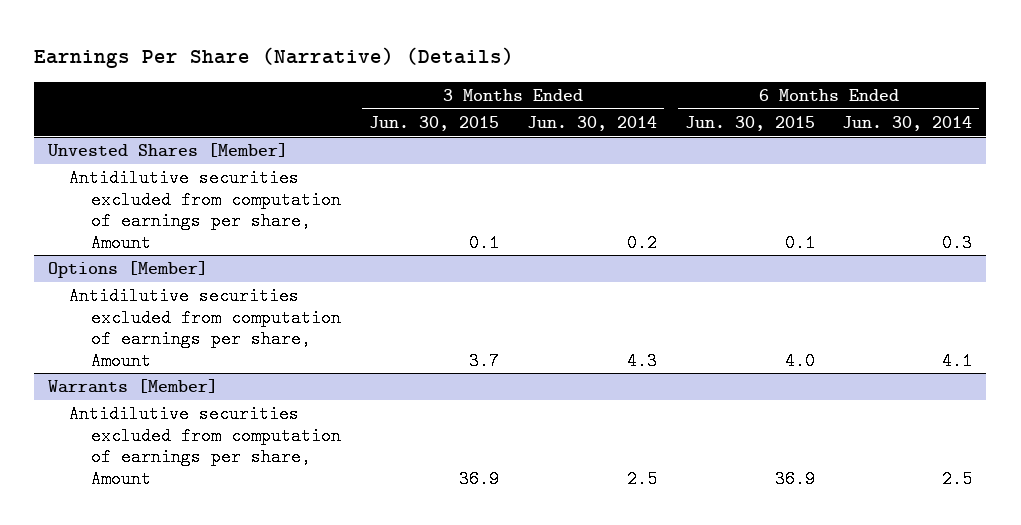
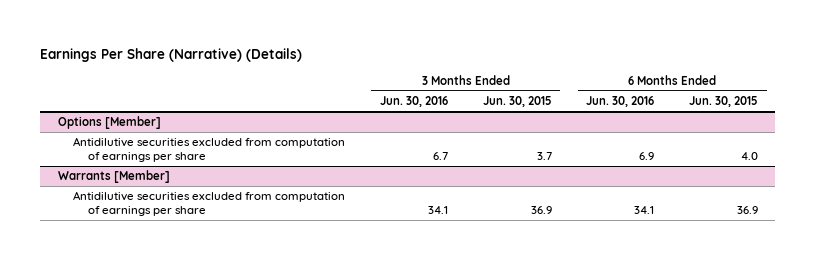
- | 3 Months Ended Jun. 30, 2015 | 3 Months Ended Jun. 30, 2014 | 6 Months Ended Jun. 30, 2015 | 6 Months Ended Jun. 30, 2014
+ | 3 Months Ended Jun. 30, 2016 | 3 Months Ended Jun. 30, 2015 | 6 Months Ended Jun. 30, 2016 | 6 Months Ended Jun. 30, 2015
- Unvested Shares [Member]
- Antidilutive securities excluded from computation of earnings per share, Amount | 0.1 | 0.2 | 0.1 | 0.3
@ Options [Member]
- Antidilutive securities excluded from computation of earnings per share, Amount | 3.7 | 4.3 | 4.0 | 4.1
+ Antidilutive securities excluded from computation of earnings per share | 6.7 | 3.7 | 6.9 | 4.0
@ Warrants [Member]
- Antidilutive securities excluded from computation of earnings per share, Amount | 36.9 | 2.5 | 36.9 | 2.5
+ Antidilutive securities excluded from computation of earnings per share | 34.1 | 36.9 | 34.1 | 36.9

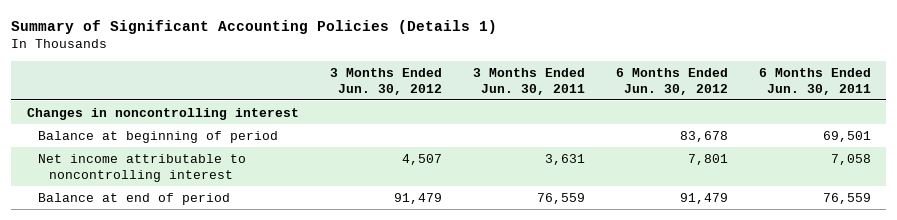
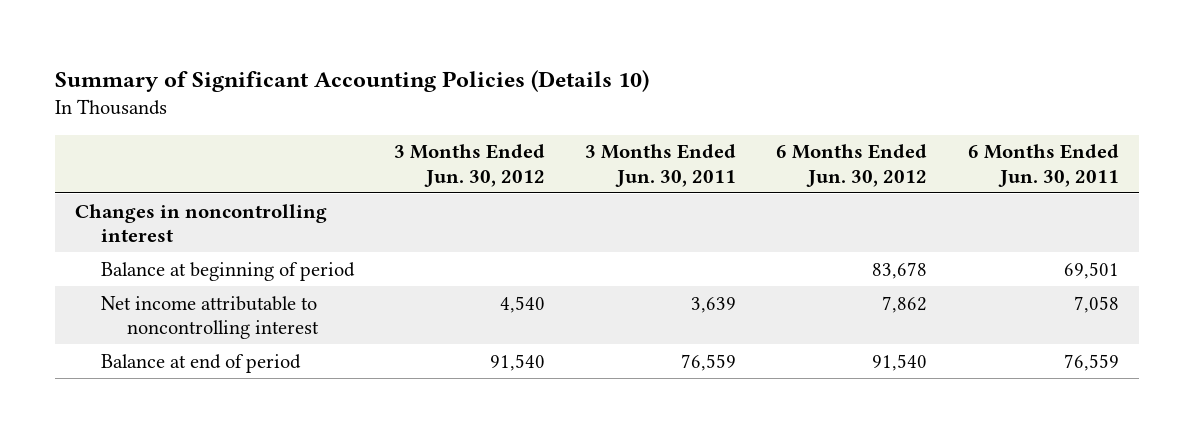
- Summary of Significant Accounting Policies (Details 1)
+ Summary of Significant Accounting Policies (Details 10)
- Net income attributable to noncontrolling interest | 4,507 | 3,631 | 7,801 | 7,058
- Balance at end of period | 91,479 | 76,559 | 91,479 | 76,559
+ Net income attributable to noncontrolling interest | 4,540 | 3,639 | 7,862 | 7,058
+ Balance at end of period | 91,540 | 76,559 | 91,540 | 76,559

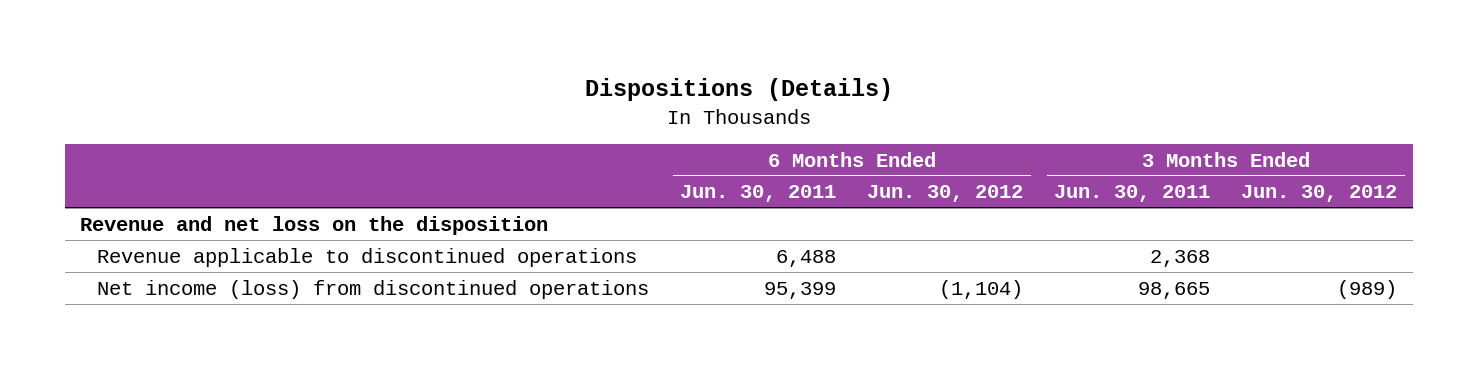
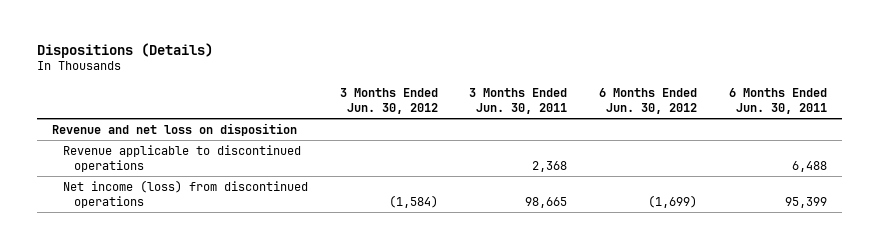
- | 6 Months Ended Jun. 30, 2011 | 6 Months Ended Jun. 30, 2012 | 3 Months Ended Jun. 30, 2011 | 3 Months Ended Jun. 30, 2012
+ | 3 Months Ended Jun. 30, 2012 | 3 Months Ended Jun. 30, 2011 | 6 Months Ended Jun. 30, 2012 | 6 Months Ended Jun. 30, 2011
- Revenue and net loss on the disposition
+ Revenue and net loss on disposition
- Net income (loss) from discontinued operations | 95,399 | (1,104) | 98,665 | (989)
+ Net income (loss) from discontinued operations | (1,584) | 98,665 | (1,699) | 95,399

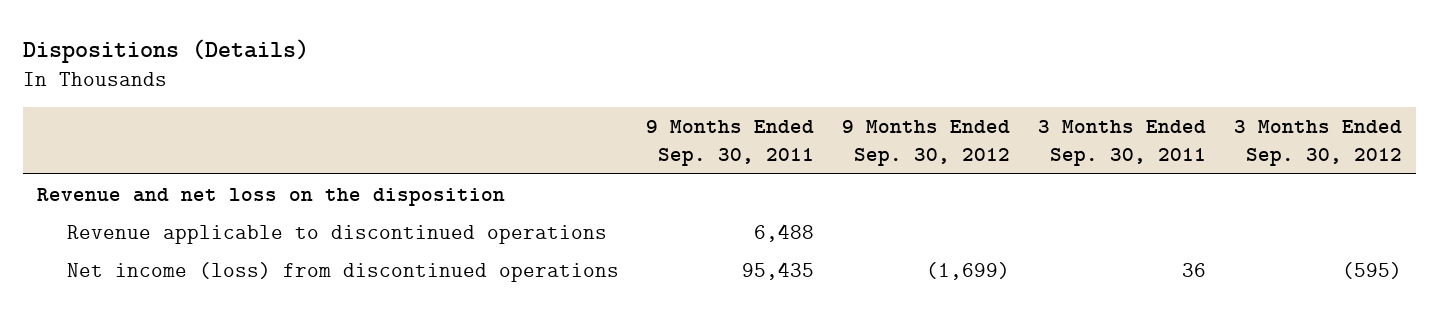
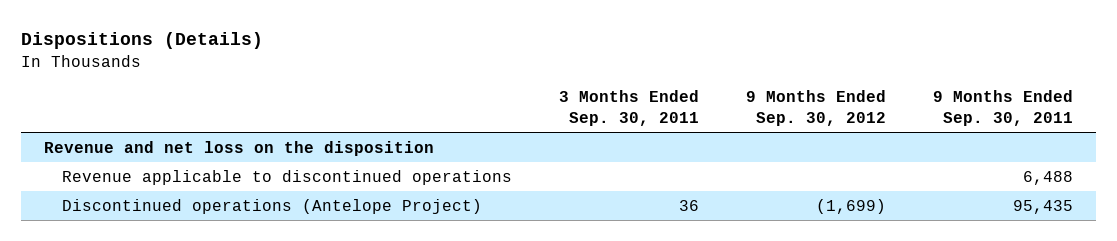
- | 9 Months Ended Sep. 30, 2011 | 9 Months Ended Sep. 30, 2012 | 3 Months Ended Sep. 30, 2011 | 3 Months Ended Sep. 30, 2012
+ | 3 Months Ended Sep. 30, 2011 | 9 Months Ended Sep. 30, 2012 | 9 Months Ended Sep. 30, 2011
- Net income (loss) from discontinued operations | 95,435 | (1,699) | 36 | (595)
+ Discontinued operations (Antelope Project) | 36 | (1,699) | 95,435

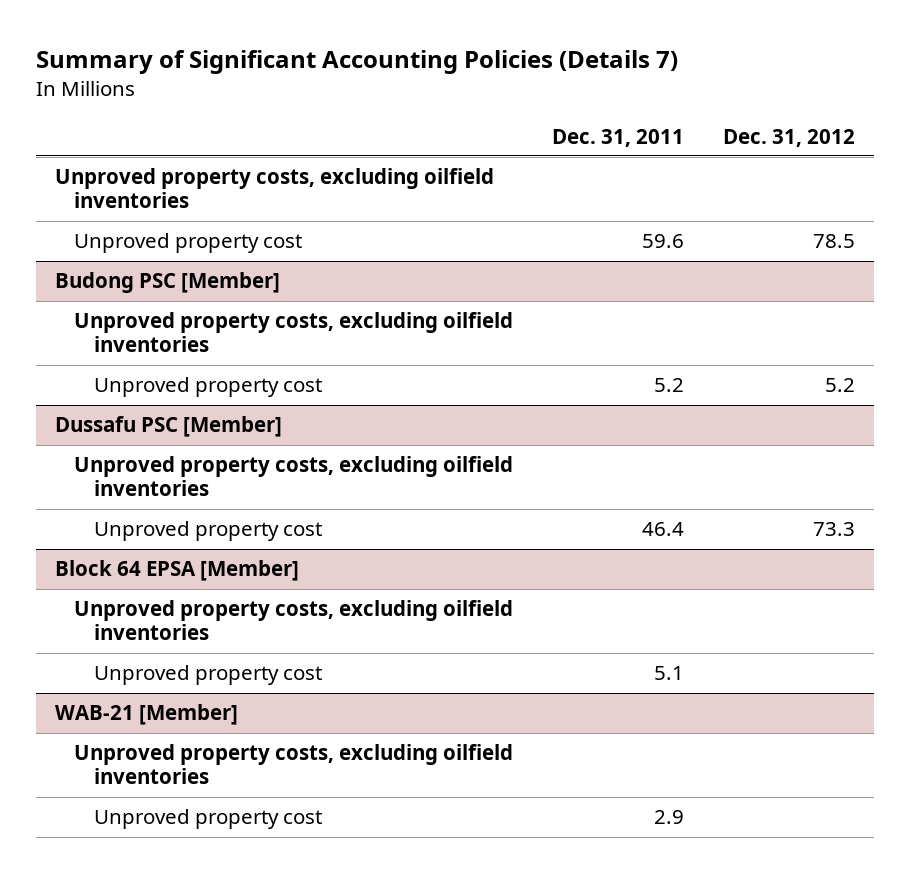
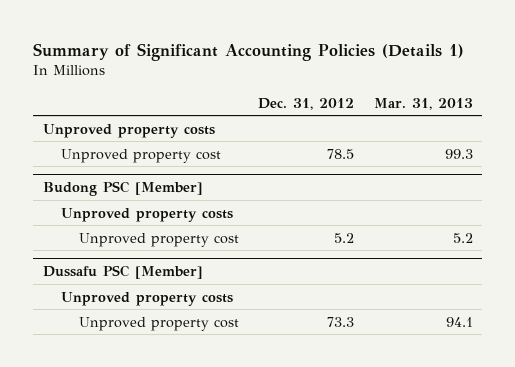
- Summary of Significant Accounting Policies (Details 7)
+ Summary of Significant Accounting Policies (Details 1)
- | Dec. 31, 2011 | Dec. 31, 2012
+ | Dec. 31, 2012 | Mar. 31, 2013
- Unproved property costs, excluding oilfield inventories
+ Unproved property costs
@ Budong PSC [Member]
- Unproved property costs, excluding oilfield inventories
+ Unproved property costs
@ Dussafu PSC [Member]
- Unproved property costs, excluding oilfield inventories
+ Unproved property costs
- Block 64 EPSA [Member]
- Unproved property costs, excluding oilfield inventories
- Unproved property cost | 5.1 |
- WAB-21 [Member]
- Unproved property costs, excluding oilfield inventories
- Unproved property cost | 2.9 |

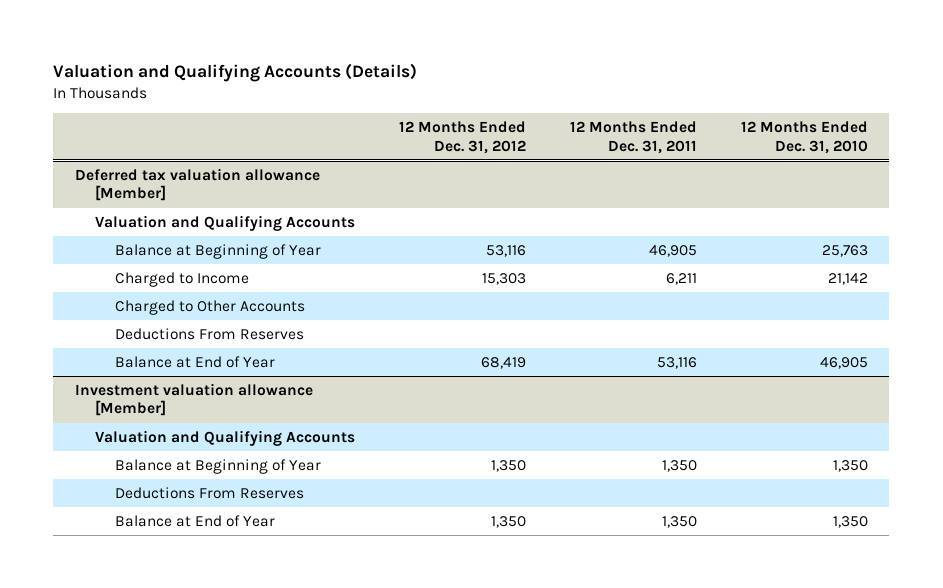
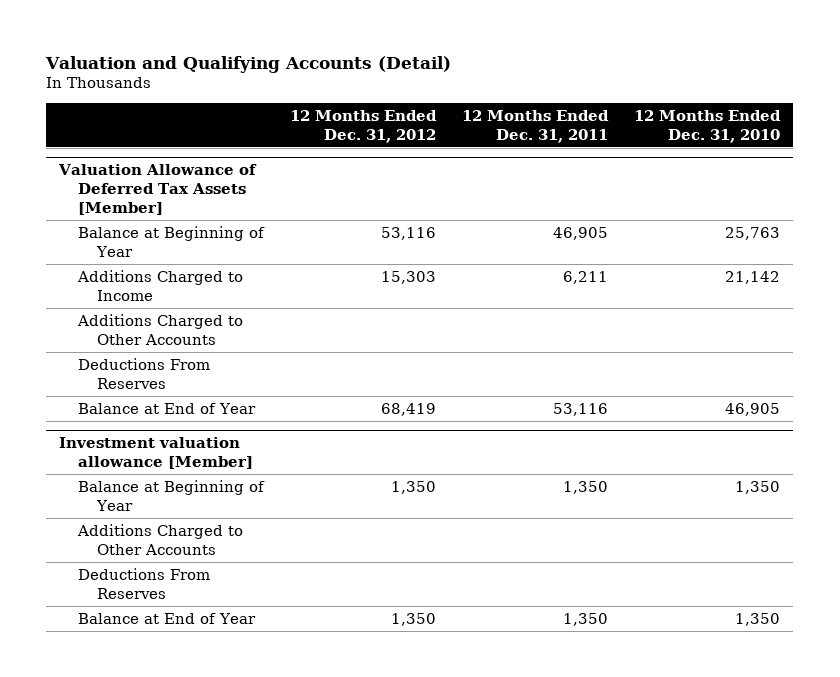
- Valuation and Qualifying Accounts (Details)
+ Valuation and Qualifying Accounts (Detail)
- Deferred tax valuation allowance [Member]
- Valuation and Qualifying Accounts
+ Valuation Allowance of Deferred Tax Assets [Member]
- Charged to Income | 15,303 | 6,211 | 21,142
- Charged to Other Accounts
+ Additions Charged to Income | 15,303 | 6,211 | 21,142
+ Additions Charged to Other Accounts
@ Investment valuation allowance [Member]
- Valuation and Qualifying Accounts
+ Additions Charged to Other Accounts

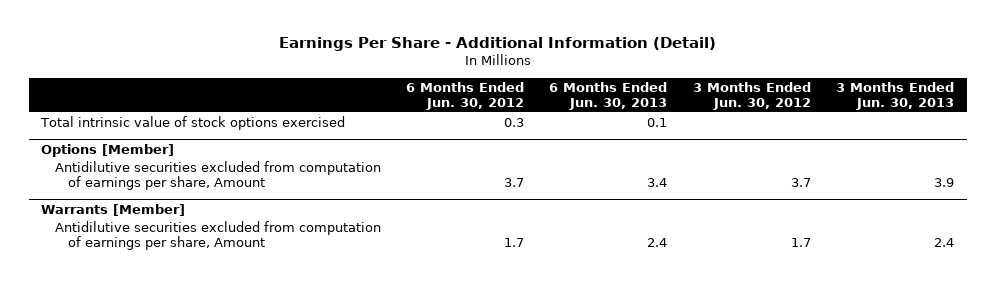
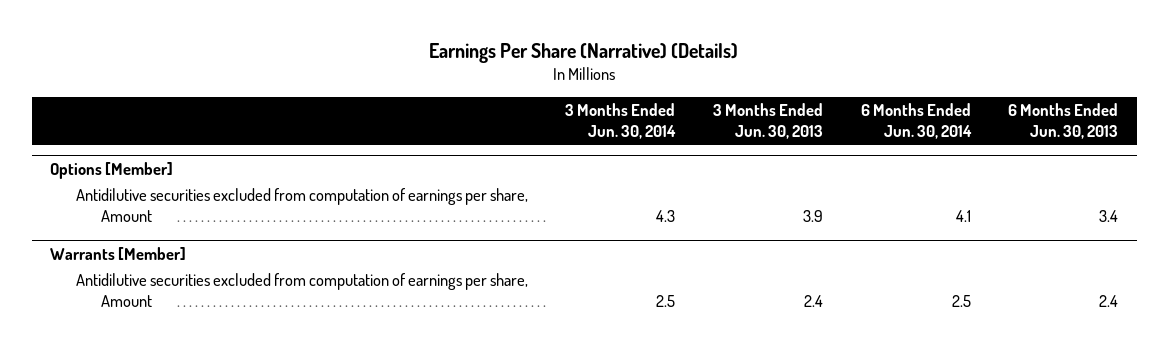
- Earnings Per Share - Additional Information (Detail)
+ Earnings Per Share (Narrative) (Details)
- | 6 Months Ended Jun. 30, 2012 | 6 Months Ended Jun. 30, 2013 | 3 Months Ended Jun. 30, 2012 | 3 Months Ended Jun. 30, 2013
+ | 3 Months Ended Jun. 30, 2014 | 3 Months Ended Jun. 30, 2013 | 6 Months Ended Jun. 30, 2014 | 6 Months Ended Jun. 30, 2013
- Total intrinsic value of stock options exercised | 0.3 | 0.1 | |

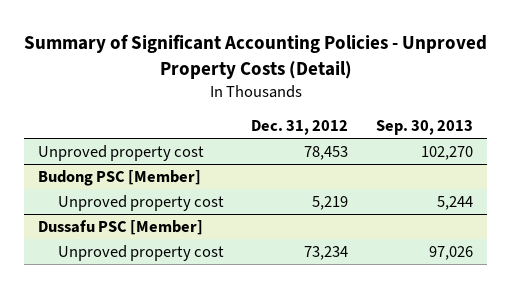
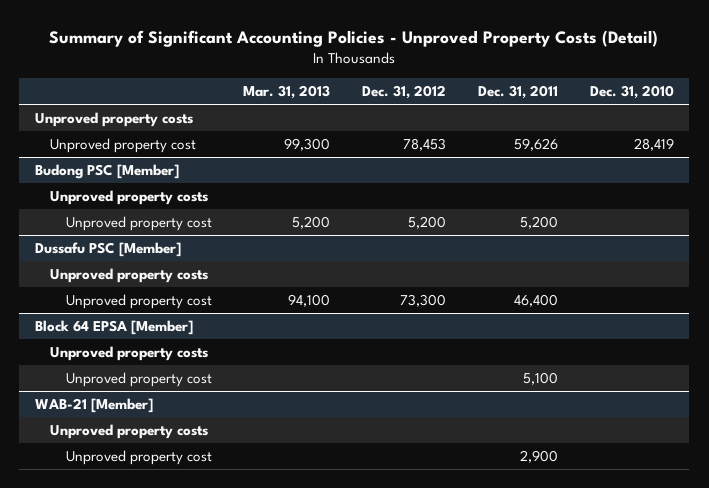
- | Dec. 31, 2012 | Sep. 30, 2013
+ | Mar. 31, 2013 | Dec. 31, 2012 | Dec. 31, 2011 | Dec. 31, 2010
+ Unproved property costs
@ Budong PSC [Member]
- Unproved property cost | 5,219 | 5,244
+ Unproved property costs
+ Unproved property cost | 5,200 | 5,200 | 5,200 |
@ Dussafu PSC [Member]
- Unproved property cost | 73,234 | 97,026
+ Unproved property costs
+ Unproved property cost | 94,100 | 73,300 | 46,400 |
+ Block 64 EPSA [Member]
+ Unproved property costs
+ Unproved property cost | | | 5,100 |
+ WAB-21 [Member]
+ Unproved property costs
+ Unproved property cost | | | 2,900 |

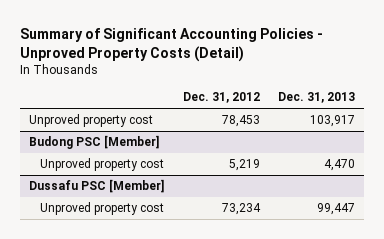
- | Mar. 31, 2013 | Dec. 31, 2012 | Dec. 31, 2011 | Dec. 31, 2010
+ | Dec. 31, 2012 | Dec. 31, 2013
- Unproved property costs
@ Budong PSC [Member]
- Unproved property costs
- Unproved property cost | 5,200 | 5,200 | 5,200 |
+ Unproved property cost | 5,219 | 4,470
@ Dussafu PSC [Member]
- Unproved property costs
- Unproved property cost | 94,100 | 73,300 | 46,400 |
- Block 64 EPSA [Member]
- Unproved property costs
- Unproved property cost | | | 5,100 |
- WAB-21 [Member]
- Unproved property costs
- Unproved property cost | | | 2,900 |
@ Dussafu PSC [Member]
+ Unproved property cost | 73,234 | 99,447

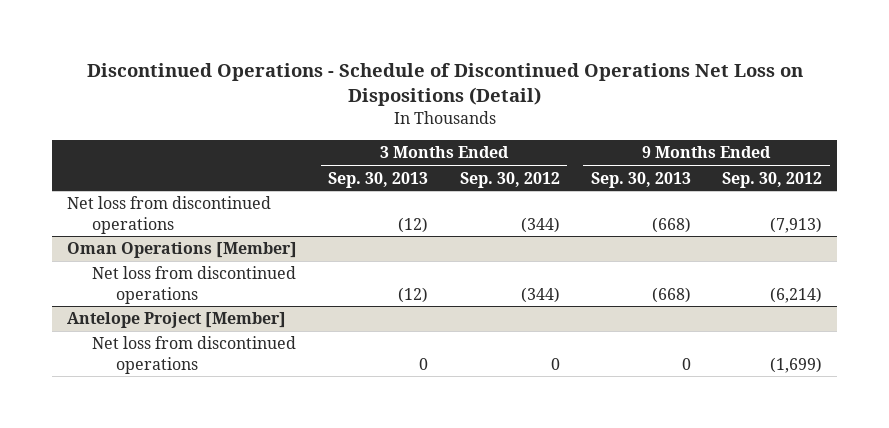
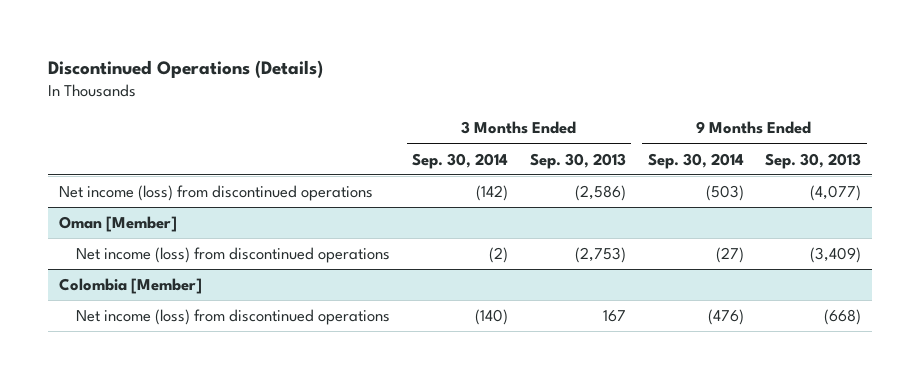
- Discontinued Operations - Schedule of Discontinued Operations Net Loss on Dispositions (Detail)
+ Discontinued Operations (Details)
- | 3 Months Ended Sep. 30, 2013 | 3 Months Ended Sep. 30, 2012 | 9 Months Ended Sep. 30, 2013 | 9 Months Ended Sep. 30, 2012
+ | 3 Months Ended Sep. 30, 2014 | 3 Months Ended Sep. 30, 2013 | 9 Months Ended Sep. 30, 2014 | 9 Months Ended Sep. 30, 2013
- Net loss from discontinued operations | (12) | (344) | (668) | (7,913)
- Oman Operations [Member]
- Net loss from discontinued operations | (12) | (344) | (668) | (6,214)
- Antelope Project [Member]
- Net loss from discontinued operations | 0 | 0 | 0 | (1,699)
+ Net income (loss) from discontinued operations | (142) | (2,586) | (503) | (4,077)
+ Oman [Member]
+ Net income (loss) from discontinued operations | (2) | (2,753) | (27) | (3,409)
+ Colombia [Member]
+ Net income (loss) from discontinued operations | (140) | 167 | (476) | (668)

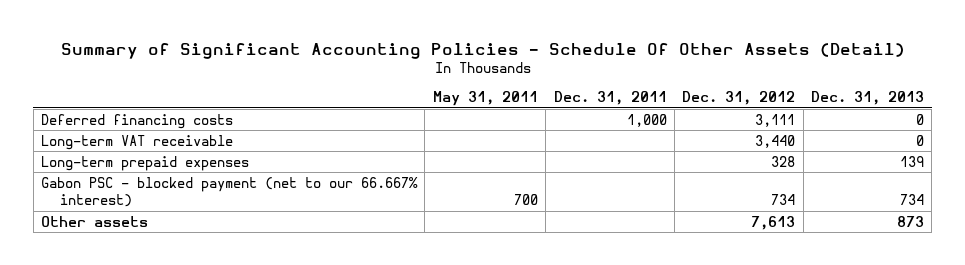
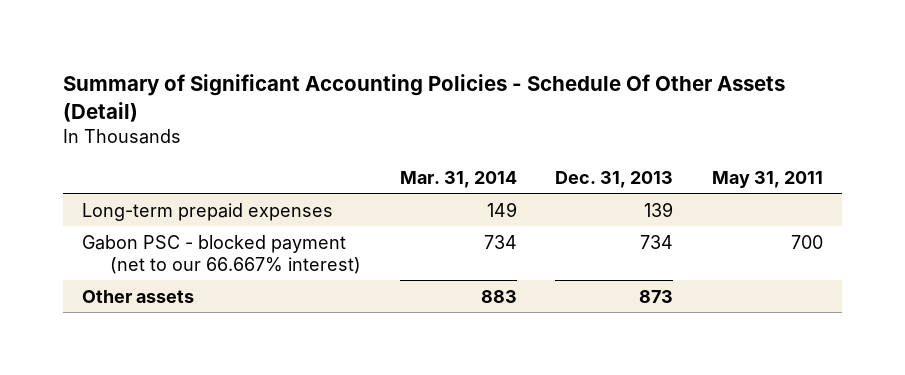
- | May 31, 2011 | Dec. 31, 2011 | Dec. 31, 2012 | Dec. 31, 2013
+ | Mar. 31, 2014 | Dec. 31, 2013 | May 31, 2011
- Deferred financing costs | | 1,000 | 3,111 | 0
- Long-term VAT receivable | | | 3,440 | 0

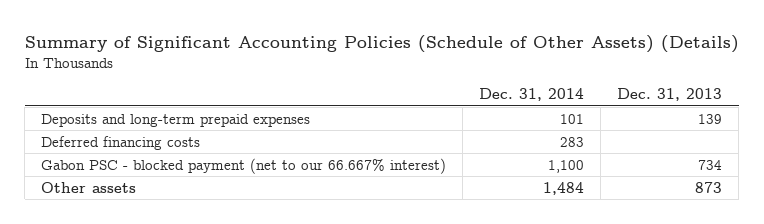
- Summary of Significant Accounting Policies - Schedule Of Other Assets (Detail)
+ Summary of Significant Accounting Policies (Schedule of Other Assets) (Details)
- | Mar. 31, 2014 | Dec. 31, 2013 | May 31, 2011
+ | Dec. 31, 2014 | Dec. 31, 2013
- Long-term prepaid expenses | 149 | 139 |
+ Deposits and long-term prepaid expenses | 101 | 139
+ Deferred financing costs | 283 |

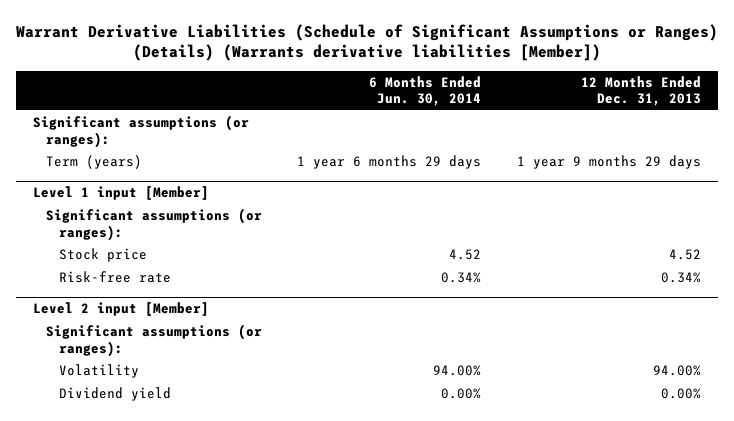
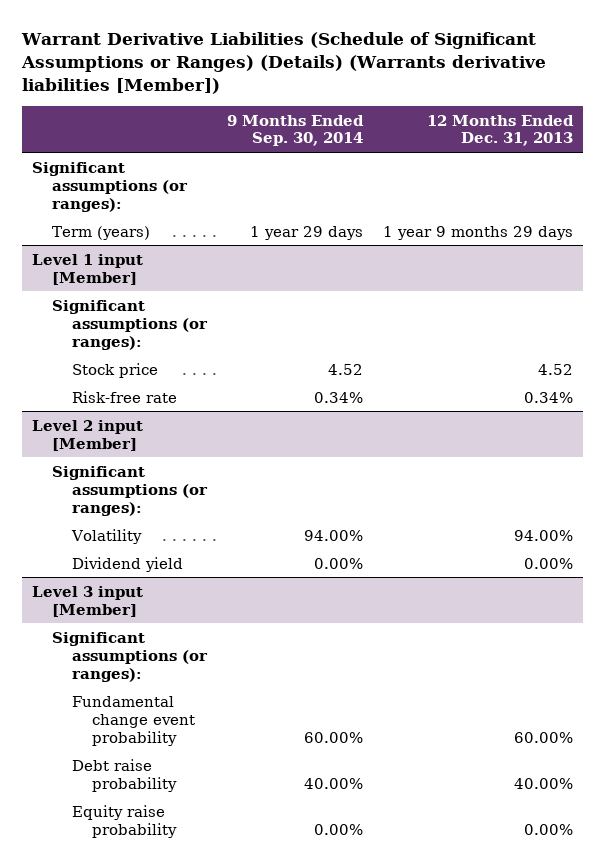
- | 6 Months Ended Jun. 30, 2014 | 12 Months Ended Dec. 31, 2013
+ | 9 Months Ended Sep. 30, 2014 | 12 Months Ended Dec. 31, 2013
+ Level 3 input [Member]
+ Significant assumptions (or ranges):
+ Fundamental change event probability | 60.00% | 60.00%
+ Debt raise probability | 40.00% | 40.00%
+ Equity raise probability | 0.00% | 0.00%

